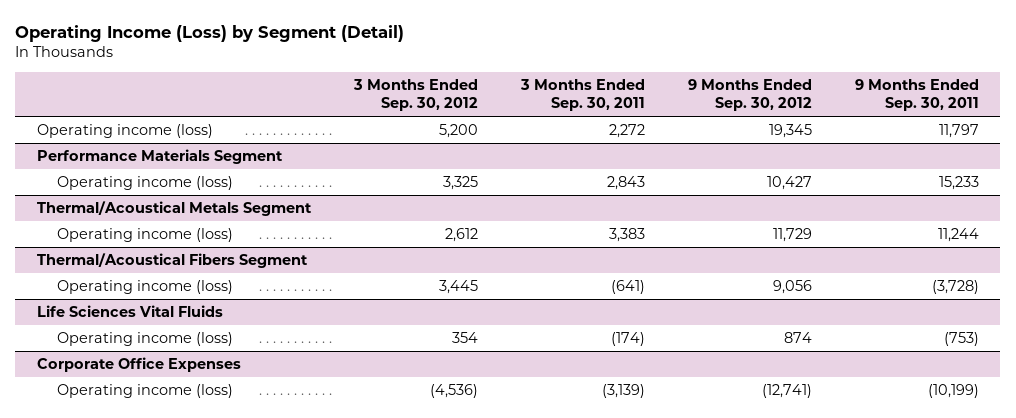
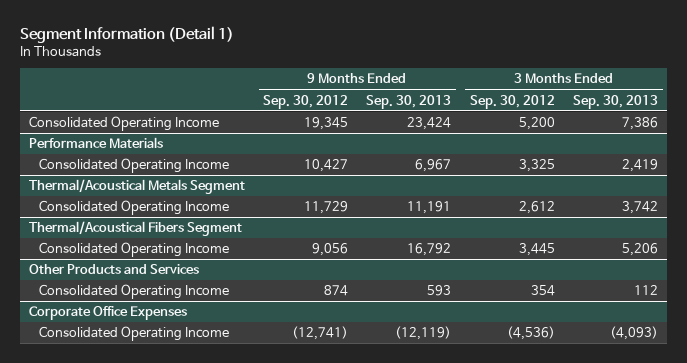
- Operating Income (Loss) by Segment (Detail)
+ Segment Information (Detail 1)
- | 3 Months Ended Sep. 30, 2012 | 3 Months Ended Sep. 30, 2011 | 9 Months Ended Sep. 30, 2012 | 9 Months Ended Sep. 30, 2011
+ | 9 Months Ended Sep. 30, 2012 | 9 Months Ended Sep. 30, 2013 | 3 Months Ended Sep. 30, 2012 | 3 Months Ended Sep. 30, 2013
- Operating income (loss) | 5,200 | 2,272 | 19,345 | 11,797
- Performance Materials Segment
- Operating income (loss) | 3,325 | 2,843 | 10,427 | 15,233
+ Consolidated Operating Income | 19,345 | 23,424 | 5,200 | 7,386
+ Performance Materials
+ Consolidated Operating Income | 10,427 | 6,967 | 3,325 | 2,419
@ Thermal/Acoustical Metals Segment
- Operating income (loss) | 2,612 | 3,383 | 11,729 | 11,244
+ Consolidated Operating Income | 11,729 | 11,191 | 2,612 | 3,742
@ Thermal/Acoustical Fibers Segment
- Operating income (loss) | 3,445 | (641) | 9,056 | (3,728)
- Life Sciences Vital Fluids
- Operating income (loss) | 354 | (174) | 874 | (753)
@ Thermal/Acoustical Fibers Segment
+ Consolidated Operating Income | 9,056 | 16,792 | 3,445 | 5,206
+ Other Products and Services
+ Consolidated Operating Income | 874 | 593 | 354 | 112
@ Corporate Office Expenses
- Operating income (loss) | (4,536) | (3,139) | (12,741) | (10,199)
+ Consolidated Operating Income | (12,741) | (12,119) | (4,536) | (4,093)

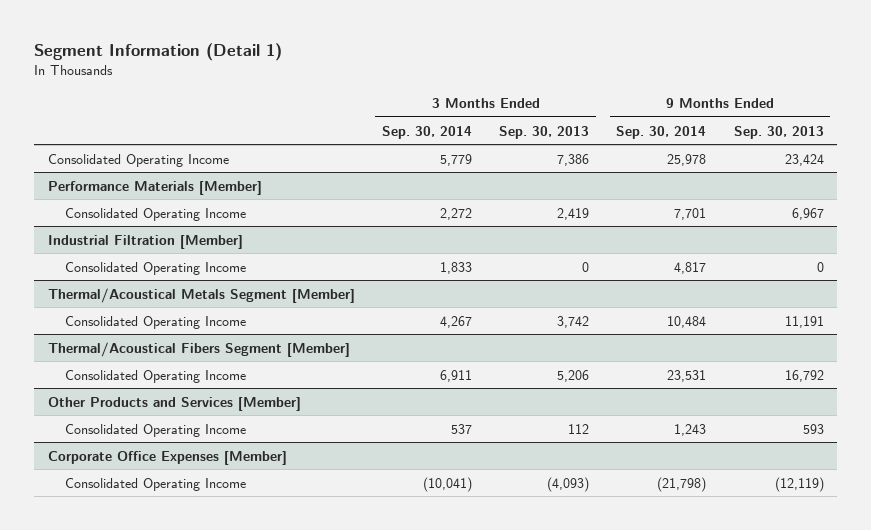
- | 9 Months Ended Sep. 30, 2012 | 9 Months Ended Sep. 30, 2013 | 3 Months Ended Sep. 30, 2012 | 3 Months Ended Sep. 30, 2013
+ | 3 Months Ended Sep. 30, 2014 | 3 Months Ended Sep. 30, 2013 | 9 Months Ended Sep. 30, 2014 | 9 Months Ended Sep. 30, 2013
- Performance Materials
+ Performance Materials [Member]
- Thermal/Acoustical Metals Segment
+ Industrial Filtration [Member]
+ Consolidated Operating Income | 1,833 | 0 | 4,817 | 0
+ Thermal/Acoustical Metals Segment [Member]
- Thermal/Acoustical Fibers Segment
+ Thermal/Acoustical Fibers Segment [Member]
- Other Products and Services
+ Other Products and Services [Member]
- Corporate Office Expenses
+ Corporate Office Expenses [Member]

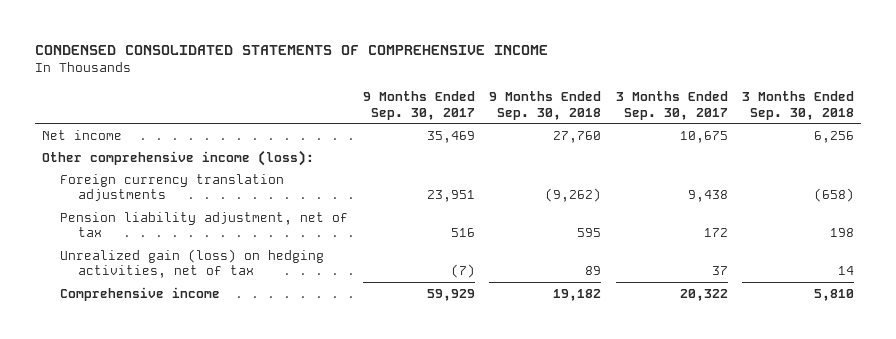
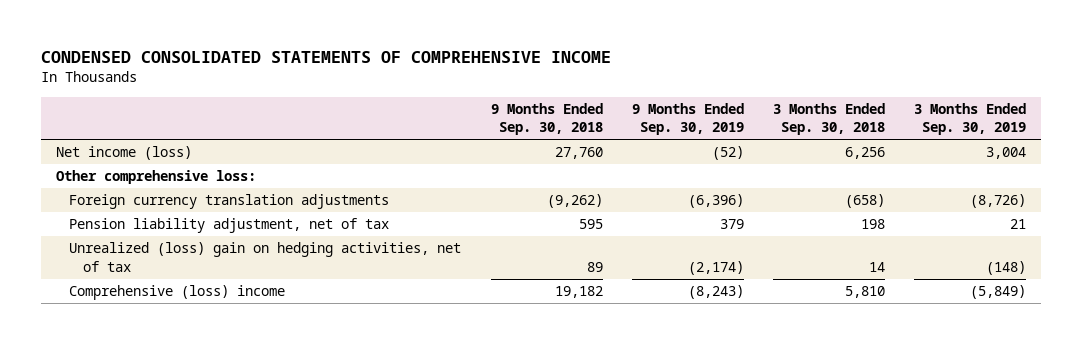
- | 9 Months Ended Sep. 30, 2017 | 9 Months Ended Sep. 30, 2018 | 3 Months Ended Sep. 30, 2017 | 3 Months Ended Sep. 30, 2018
+ | 9 Months Ended Sep. 30, 2018 | 9 Months Ended Sep. 30, 2019 | 3 Months Ended Sep. 30, 2018 | 3 Months Ended Sep. 30, 2019
- Net income | 35,469 | 27,760 | 10,675 | 6,256
- Other comprehensive income (loss):
+ Net income (loss) | 27,760 | (52) | 6,256 | 3,004
+ Other comprehensive loss:
- Unrealized gain (loss) on hedging activities, net of tax | (7) | 89 | 37 | 14
- Comprehensive income | 59,929 | 19,182 | 20,322 | 5,810
+ Unrealized (loss) gain on hedging activities, net of tax | 89 | (2,174) | 14 | (148)
+ Comprehensive (loss) income | 19,182 | (8,243) | 5,810 | (5,849)

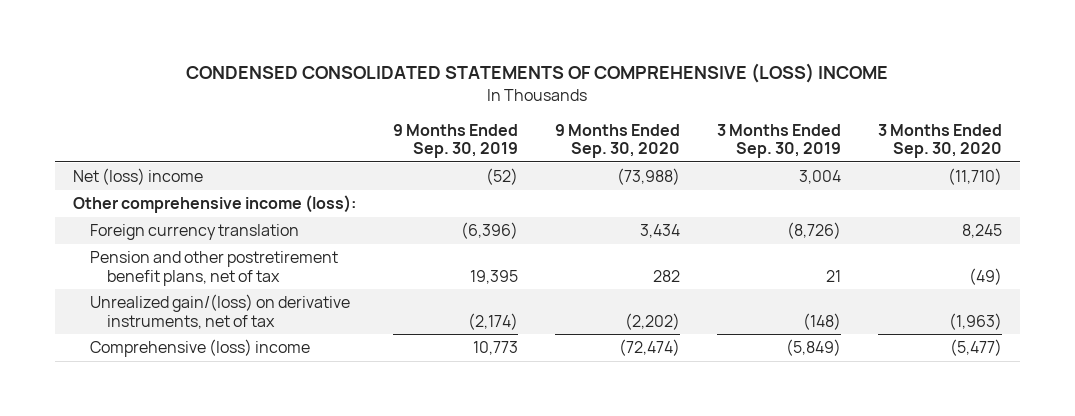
- CONDENSED CONSOLIDATED STATEMENTS OF COMPREHENSIVE INCOME
+ CONDENSED CONSOLIDATED STATEMENTS OF COMPREHENSIVE (LOSS) INCOME
- | 9 Months Ended Sep. 30, 2018 | 9 Months Ended Sep. 30, 2019 | 3 Months Ended Sep. 30, 2018 | 3 Months Ended Sep. 30, 2019
+ | 9 Months Ended Sep. 30, 2019 | 9 Months Ended Sep. 30, 2020 | 3 Months Ended Sep. 30, 2019 | 3 Months Ended Sep. 30, 2020
- Net income (loss) | 27,760 | (52) | 6,256 | 3,004
- Other comprehensive loss:
- Foreign currency translation adjustments | (9,262) | (6,396) | (658) | (8,726)
- Pension liability adjustment, net of tax | 595 | 379 | 198 | 21
- Unrealized (loss) gain on hedging activities, net of tax | 89 | (2,174) | 14 | (148)
- Comprehensive (loss) income | 19,182 | (8,243) | 5,810 | (5,849)
+ Net (loss) income | (52) | (73,988) | 3,004 | (11,710)
+ Other comprehensive income (loss):
+ Foreign currency translation | (6,396) | 3,434 | (8,726) | 8,245
+ Pension and other postretirement benefit plans, net of tax | 19,395 | 282 | 21 | (49)
+ Unrealized gain/(loss) on derivative instruments, net of tax | (2,174) | (2,202) | (148) | (1,963)
+ Comprehensive (loss) income | 10,773 | (72,474) | (5,849) | (5,477)

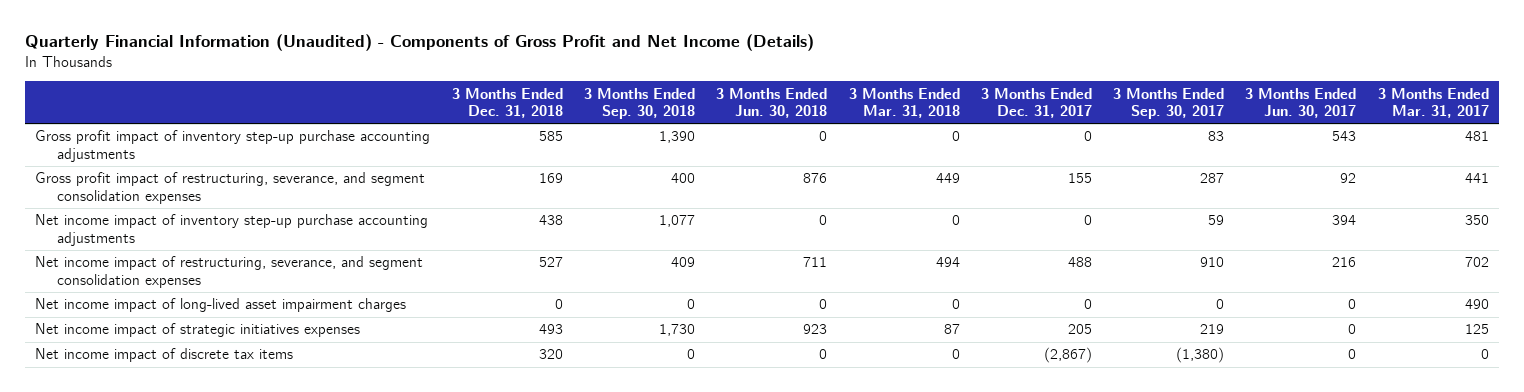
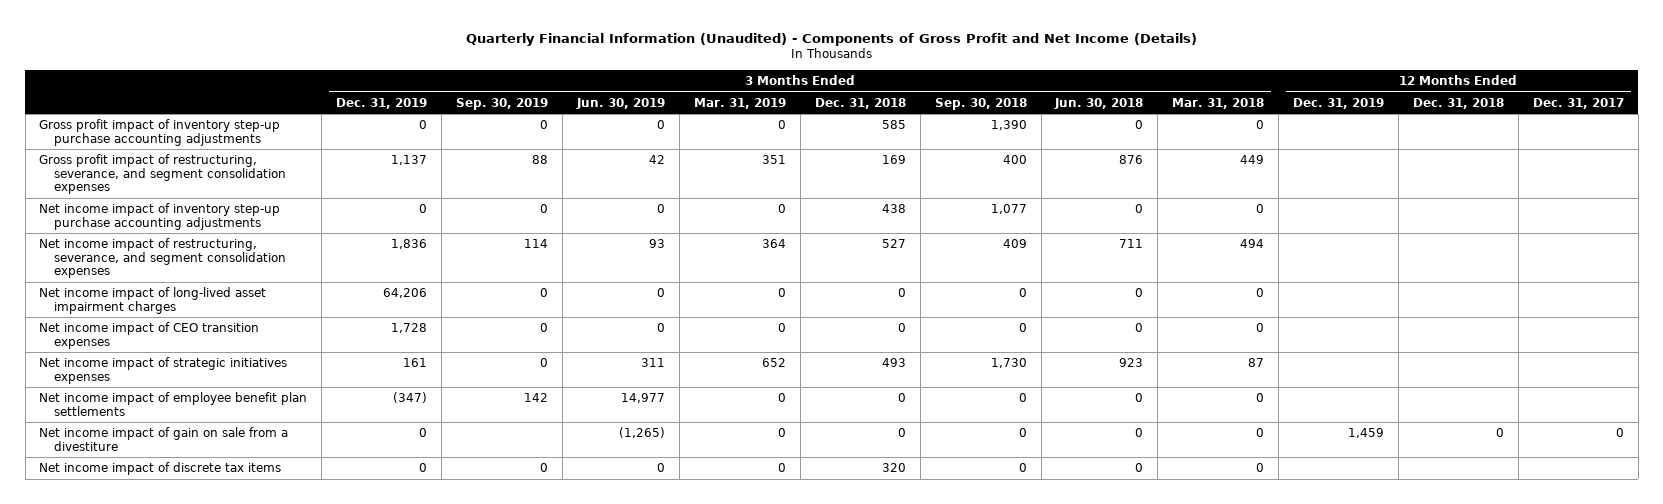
- | 3 Months Ended Dec. 31, 2018 | 3 Months Ended Sep. 30, 2018 | 3 Months Ended Jun. 30, 2018 | 3 Months Ended Mar. 31, 2018 | 3 Months Ended Dec. 31, 2017 | 3 Months Ended Sep. 30, 2017 | 3 Months Ended Jun. 30, 2017 | 3 Months Ended Mar. 31, 2017
+ | 3 Months Ended Dec. 31, 2019 | 3 Months Ended Sep. 30, 2019 | 3 Months Ended Jun. 30, 2019 | 3 Months Ended Mar. 31, 2019 | 3 Months Ended Dec. 31, 2018 | 3 Months Ended Sep. 30, 2018 | 3 Months Ended Jun. 30, 2018 | 3 Months Ended Mar. 31, 2018 | 12 Months Ended Dec. 31, 2019 | 12 Months Ended Dec. 31, 2018 | 12 Months Ended Dec. 31, 2017
+ Net income impact of CEO transition expenses | 1,728 | 0 | 0 | 0 | 0 | 0 | 0 | 0 | | |
+ Net income impact of employee benefit plan settlements | (347) | 142 | 14,977 | 0 | 0 | 0 | 0 | 0 | | |
+ Net income impact of gain on sale from a divestiture | 0 | | (1,265) | 0 | 0 | 0 | 0 | 0 | 1,459 | 0 | 0

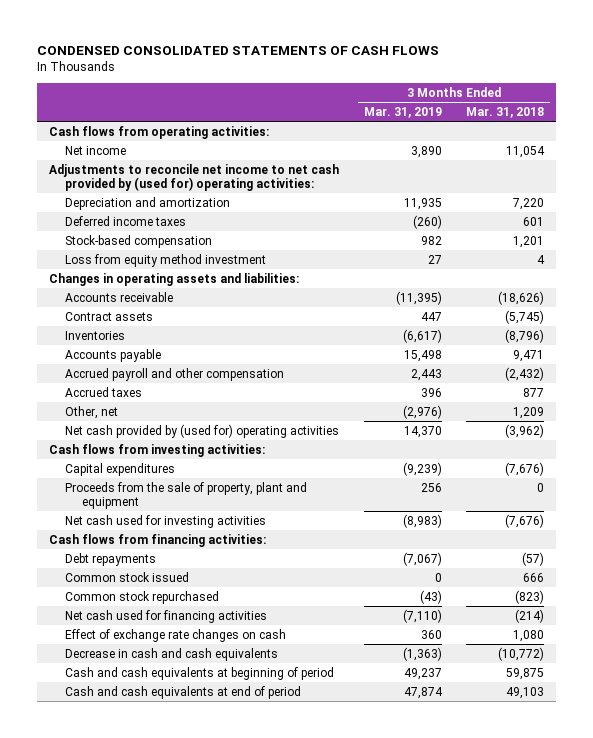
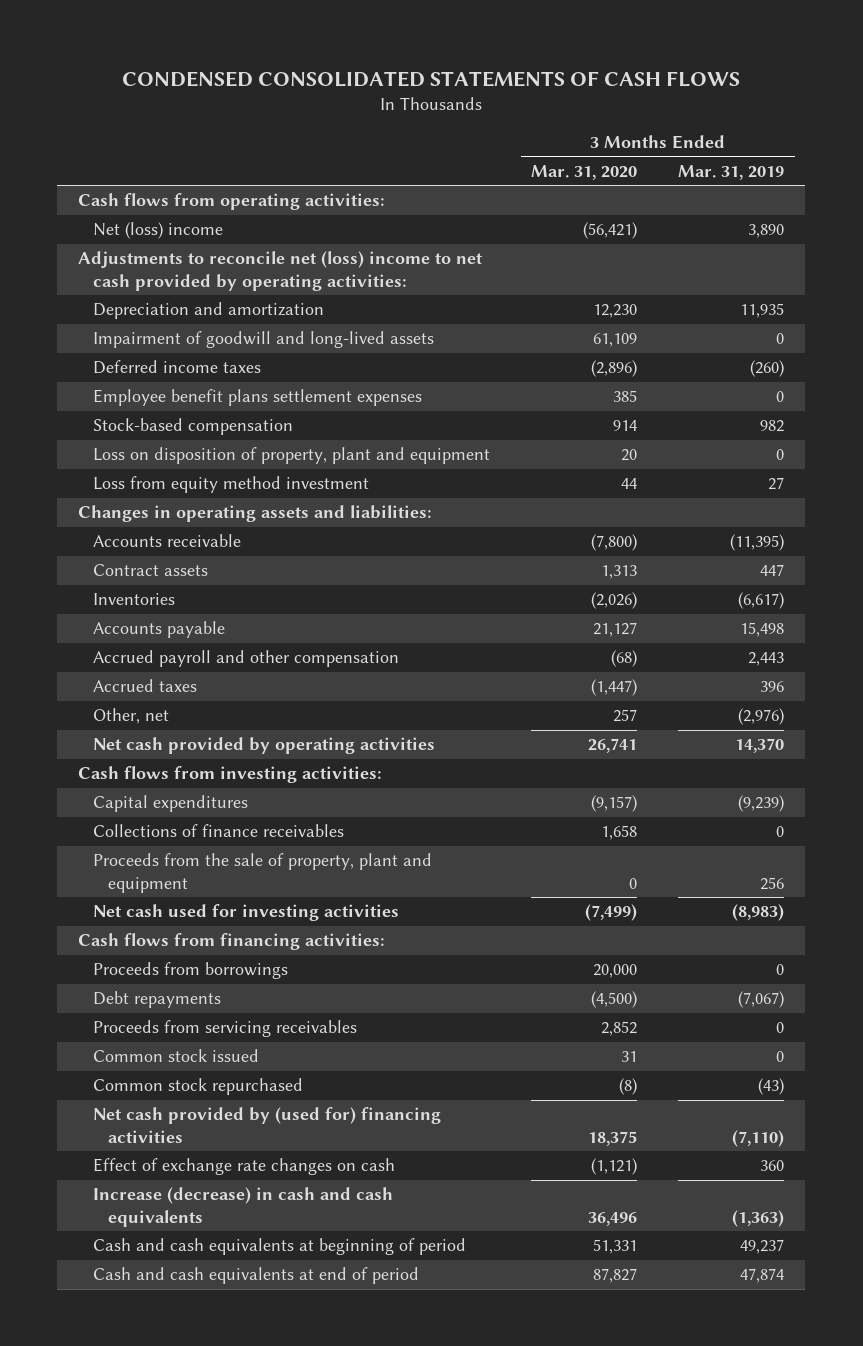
- | 3 Months Ended Mar. 31, 2019 | 3 Months Ended Mar. 31, 2018
+ | 3 Months Ended Mar. 31, 2020 | 3 Months Ended Mar. 31, 2019
- Net income | 3,890 | 11,054
- Adjustments to reconcile net income to net cash provided by (used for) operating activities:
+ Net (loss) income | (56,421) | 3,890
+ Adjustments to reconcile net (loss) income to net cash provided by operating activities:
+ Impairment of goodwill and long-lived assets | 61,109 | 0
+ Employee benefit plans settlement expenses | 385 | 0
+ Loss on disposition of property, plant and equipment | 20 | 0
- Net cash provided by (used for) operating activities | 14,370 | (3,962)
+ Net cash provided by operating activities | 26,741 | 14,370
+ Collections of finance receivables | 1,658 | 0
+ Proceeds from borrowings | 20,000 | 0
+ Proceeds from servicing receivables | 2,852 | 0
- Net cash used for financing activities | (7,110) | (214)
+ Net cash provided by (used for) financing activities | 18,375 | (7,110)
- Decrease in cash and cash equivalents | (1,363) | (10,772)
+ Increase (decrease) in cash and cash equivalents | 36,496 | (1,363)

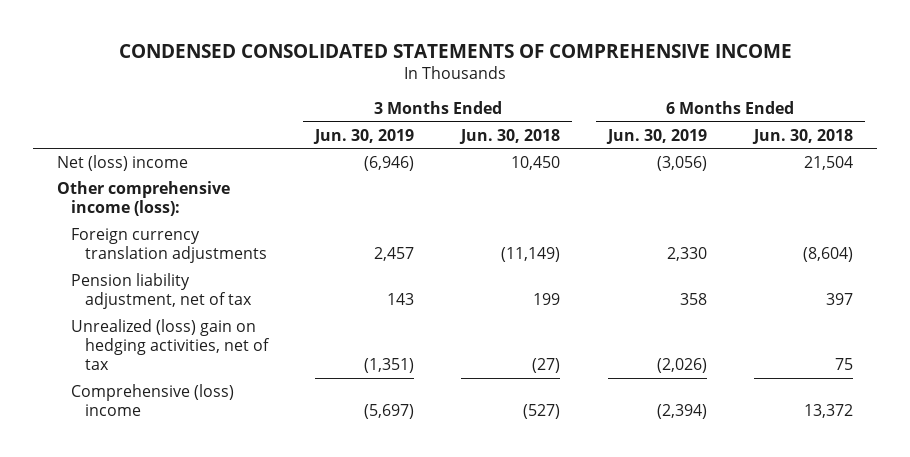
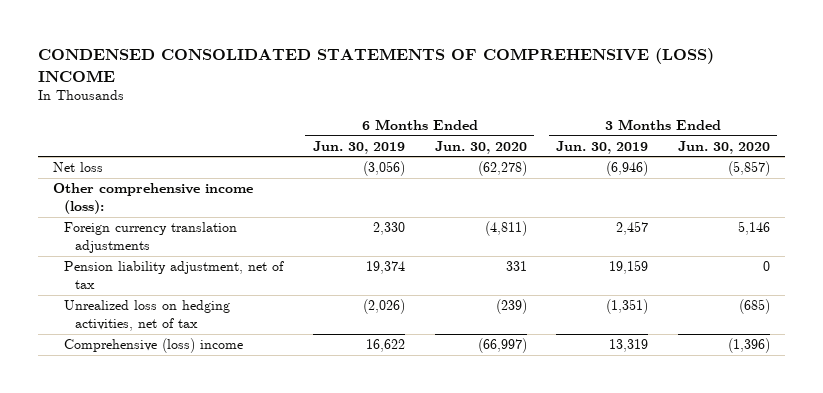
- CONDENSED CONSOLIDATED STATEMENTS OF COMPREHENSIVE INCOME
+ CONDENSED CONSOLIDATED STATEMENTS OF COMPREHENSIVE (LOSS) INCOME
- | 3 Months Ended Jun. 30, 2019 | 3 Months Ended Jun. 30, 2018 | 6 Months Ended Jun. 30, 2019 | 6 Months Ended Jun. 30, 2018
+ | 6 Months Ended Jun. 30, 2019 | 6 Months Ended Jun. 30, 2020 | 3 Months Ended Jun. 30, 2019 | 3 Months Ended Jun. 30, 2020
- Net (loss) income | (6,946) | 10,450 | (3,056) | 21,504
+ Net loss | (3,056) | (62,278) | (6,946) | (5,857)
- Pension liability adjustment, net of tax | 143 | 199 | 358 | 397
- Unrealized (loss) gain on hedging activities, net of tax | (1,351) | (27) | (2,026) | 75
- Comprehensive (loss) income | (5,697) | (527) | (2,394) | 13,372
+ Pension liability adjustment, net of tax | 19,374 | 331 | 19,159 | 0
+ Unrealized loss on hedging activities, net of tax | (2,026) | (239) | (1,351) | (685)
+ Comprehensive (loss) income | 16,622 | (66,997) | 13,319 | (1,396)

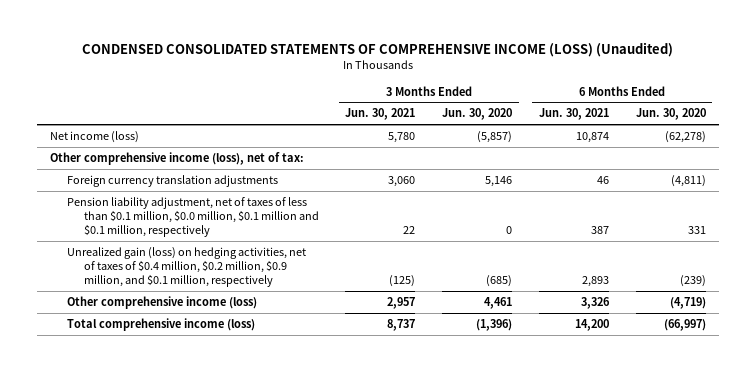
- CONDENSED CONSOLIDATED STATEMENTS OF COMPREHENSIVE (LOSS) INCOME
+ CONDENSED CONSOLIDATED STATEMENTS OF COMPREHENSIVE INCOME (LOSS) (Unaudited)
- | 6 Months Ended Jun. 30, 2019 | 6 Months Ended Jun. 30, 2020 | 3 Months Ended Jun. 30, 2019 | 3 Months Ended Jun. 30, 2020
+ | 3 Months Ended Jun. 30, 2021 | 3 Months Ended Jun. 30, 2020 | 6 Months Ended Jun. 30, 2021 | 6 Months Ended Jun. 30, 2020
- Net loss | (3,056) | (62,278) | (6,946) | (5,857)
- Other comprehensive income (loss):
+ Net income (loss) | 5,780 | (5,857) | 10,874 | (62,278)
+ Other comprehensive income (loss), net of tax:
- Pension liability adjustment, net of tax | 19,374 | 331 | 19,159 | 0
- Unrealized loss on hedging activities, net of tax | (2,026) | (239) | (1,351) | (685)
- Comprehensive (loss) income | 16,622 | (66,997) | 13,319 | (1,396)
+ Pension liability adjustment, net of taxes of less than $0.1 million, $0.0 million, $0.1 million and $0.1 million, respectively | 22 | 0 | 387 | 331
+ Unrealized gain (loss) on hedging activities, net of taxes of $0.4 million, $0.2 million, $0.9 million, and $0.1 million, respectively | (125) | (685) | 2,893 | (239)
+ Other comprehensive income (loss) | 2,957 | 4,461 | 3,326 | (4,719)
+ Total comprehensive income (loss) | 8,737 | (1,396) | 14,200 | (66,997)

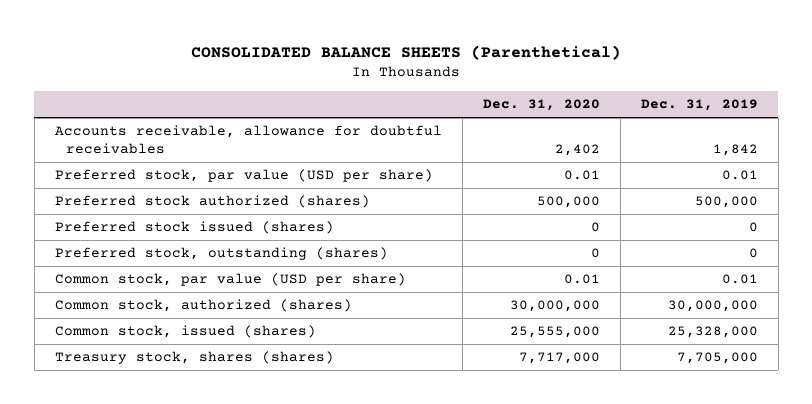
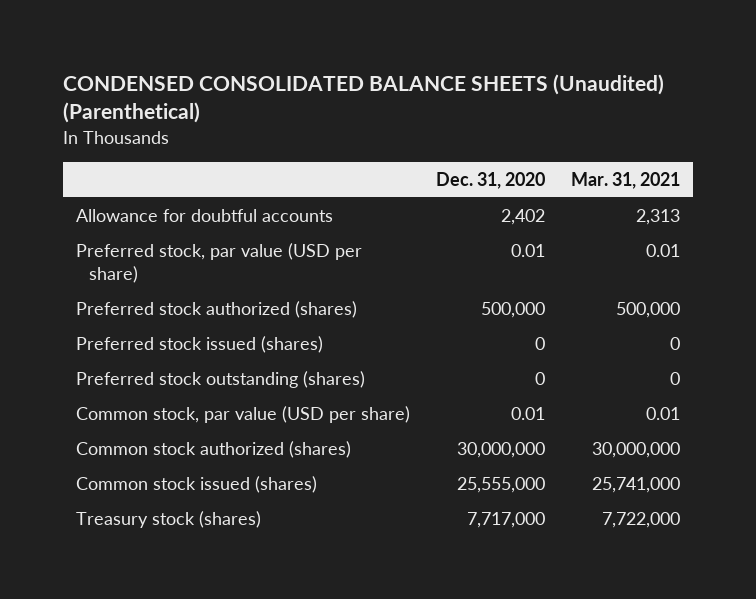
- CONSOLIDATED BALANCE SHEETS (Parenthetical)
+ CONDENSED CONSOLIDATED BALANCE SHEETS (Unaudited) (Parenthetical)
- | Dec. 31, 2020 | Dec. 31, 2019
+ | Dec. 31, 2020 | Mar. 31, 2021
- Accounts receivable, allowance for doubtful receivables | 2,402 | 1,842
+ Allowance for doubtful accounts | 2,402 | 2,313
- Preferred stock, outstanding (shares) | 0 | 0
+ Preferred stock outstanding (shares) | 0 | 0
- Common stock, authorized (shares) | 30,000,000 | 30,000,000
- Common stock, issued (shares) | 25,555,000 | 25,328,000
- Treasury stock, shares (shares) | 7,717,000 | 7,705,000
+ Common stock authorized (shares) | 30,000,000 | 30,000,000
+ Common stock issued (shares) | 25,555,000 | 25,741,000
+ Treasury stock (shares) | 7,717,000 | 7,722,000

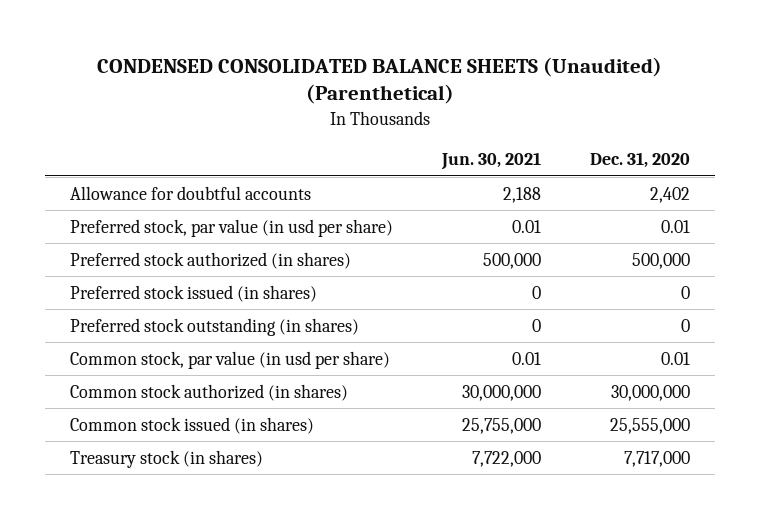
- | Dec. 31, 2020 | Mar. 31, 2021
+ | Jun. 30, 2021 | Dec. 31, 2020
- Preferred stock, par value (USD per share) | 0.01 | 0.01
- Preferred stock authorized (shares) | 500,000 | 500,000
- Preferred stock issued (shares) | 0 | 0
- Preferred stock outstanding (shares) | 0 | 0
- Common stock, par value (USD per share) | 0.01 | 0.01
- Common stock authorized (shares) | 30,000,000 | 30,000,000
- Common stock issued (shares) | 25,555,000 | 25,741,000
- Treasury stock (shares) | 7,717,000 | 7,722,000
+ Preferred stock, par value (in usd per share) | 0.01 | 0.01
+ Preferred stock authorized (in shares) | 500,000 | 500,000
+ Preferred stock issued (in shares) | 0 | 0
+ Preferred stock outstanding (in shares) | 0 | 0
+ Common stock, par value (in usd per share) | 0.01 | 0.01
+ Common stock authorized (in shares) | 30,000,000 | 30,000,000
+ Common stock issued (in shares) | 25,755,000 | 25,555,000
+ Treasury stock (in shares) | 7,722,000 | 7,717,000

